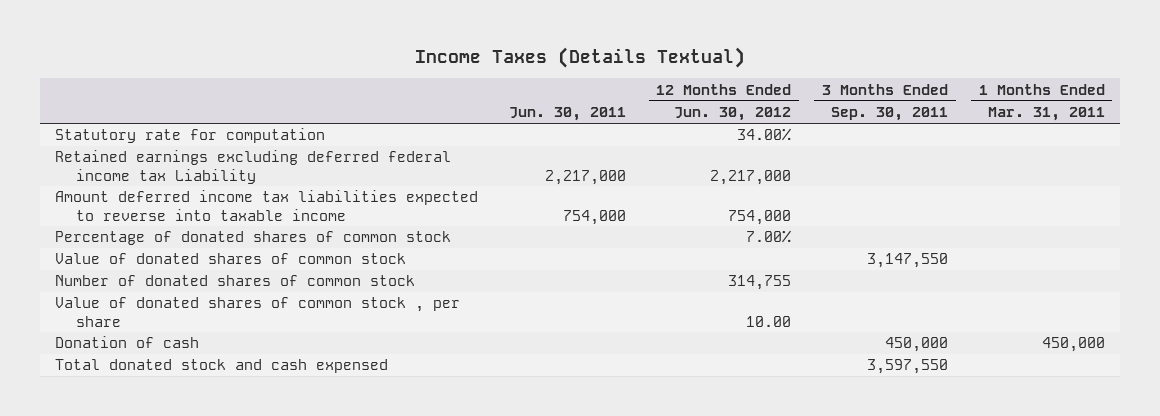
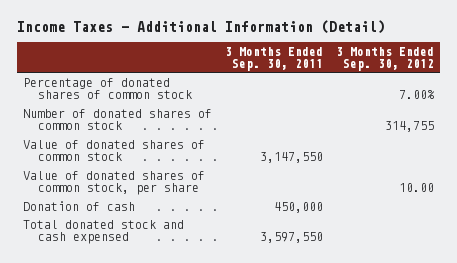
- Income Taxes (Details Textual)
+ Income Taxes - Additional Information (Detail)
- | Jun. 30, 2011 | 12 Months Ended Jun. 30, 2012 | 3 Months Ended Sep. 30, 2011 | 1 Months Ended Mar. 31, 2011
+ | 3 Months Ended Sep. 30, 2011 | 3 Months Ended Sep. 30, 2012
- Statutory rate for computation | | 34.00% | |
- Retained earnings excluding deferred federal income tax Liability | 2,217,000 | 2,217,000 | |
- Amount deferred income tax liabilities expected to reverse into taxable income | 754,000 | 754,000 | |
- Value of donated shares of common stock , per share | | 10.00 | |
moved down: Value of donated shares of common stock | 3,147,550 |
+ Value of donated shares of common stock, per share | | 10.00

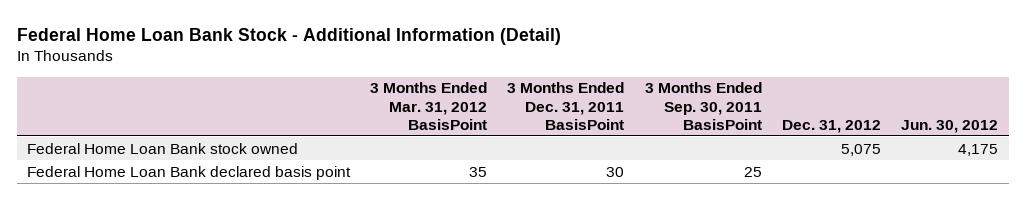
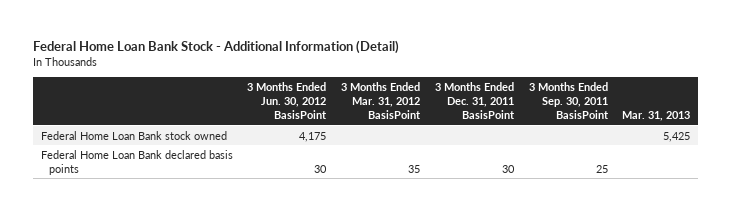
- | 3 Months Ended Mar. 31, 2012 BasisPoint | 3 Months Ended Dec. 31, 2011 BasisPoint | 3 Months Ended Sep. 30, 2011 BasisPoint | Dec. 31, 2012 | Jun. 30, 2012
+ | 3 Months Ended Jun. 30, 2012 BasisPoint | 3 Months Ended Mar. 31, 2012 BasisPoint | 3 Months Ended Dec. 31, 2011 BasisPoint | 3 Months Ended Sep. 30, 2011 BasisPoint | Mar. 31, 2013
- Federal Home Loan Bank declared basis point | 35 | 30 | 25 | |
+ Federal Home Loan Bank declared basis points | 30 | 35 | 30 | 25 |

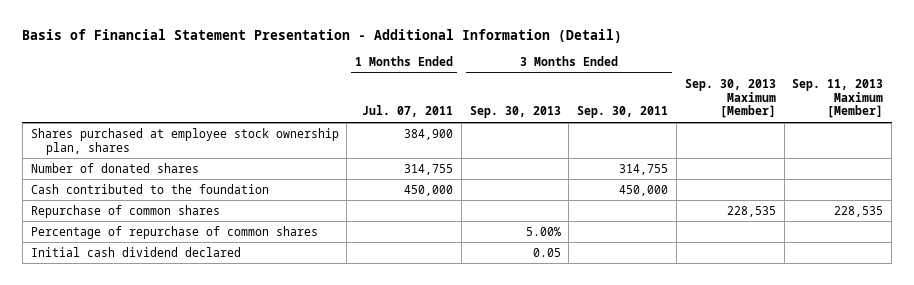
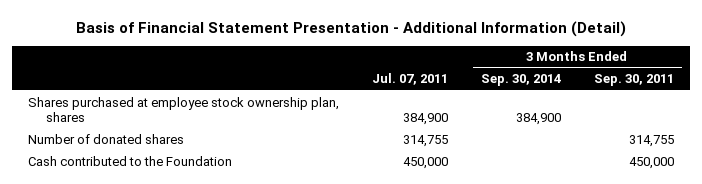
- | 1 Months Ended Jul. 07, 2011 | 3 Months Ended Sep. 30, 2013 | 3 Months Ended Sep. 30, 2011 | Sep. 30, 2013 Maximum [Member] | Sep. 11, 2013 Maximum [Member]
+ | Jul. 07, 2011 | 3 Months Ended Sep. 30, 2014 | 3 Months Ended Sep. 30, 2011
- Cash contributed to the foundation | 450,000 | | 450,000 | |
- Repurchase of common shares | | | | 228,535 | 228,535
- Percentage of repurchase of common shares | | 5.00% | | |
- Initial cash dividend declared | | 0.05 | | |
+ Cash contributed to the Foundation | 450,000 | | 450,000

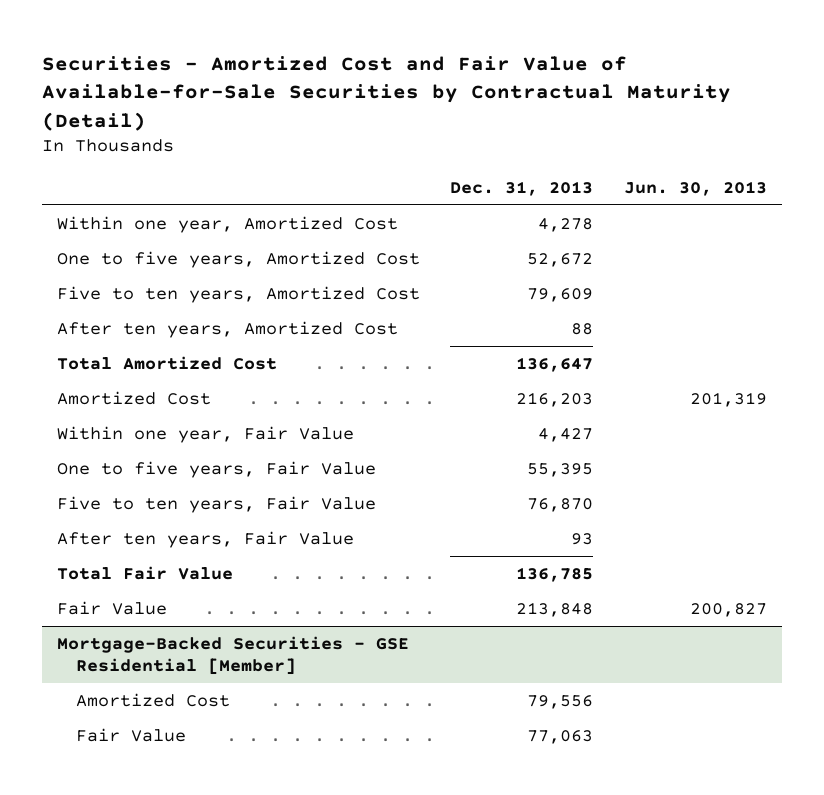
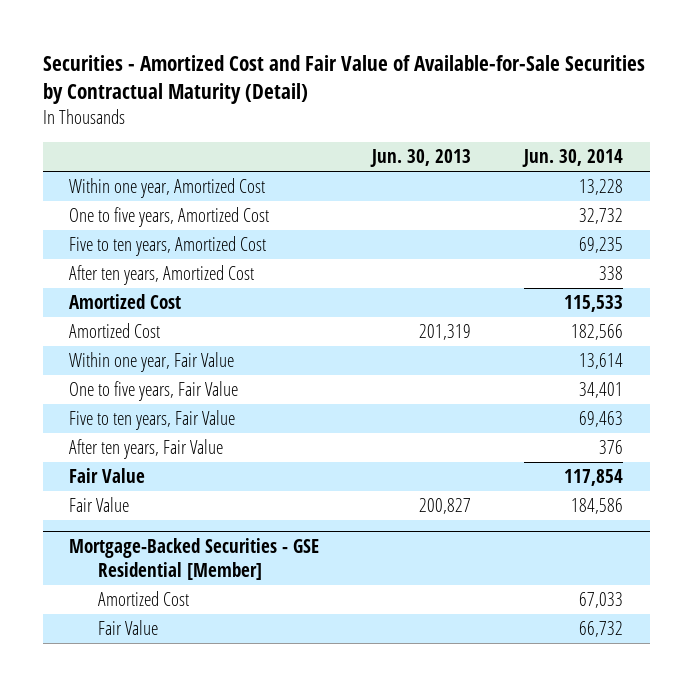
- | Dec. 31, 2013 | Jun. 30, 2013
+ | Jun. 30, 2013 | Jun. 30, 2014
- Total Amortized Cost | 136,647 |
+ Amortized Cost | | 115,533
- Total Fair Value | 136,785 |
+ Fair Value | | 117,854

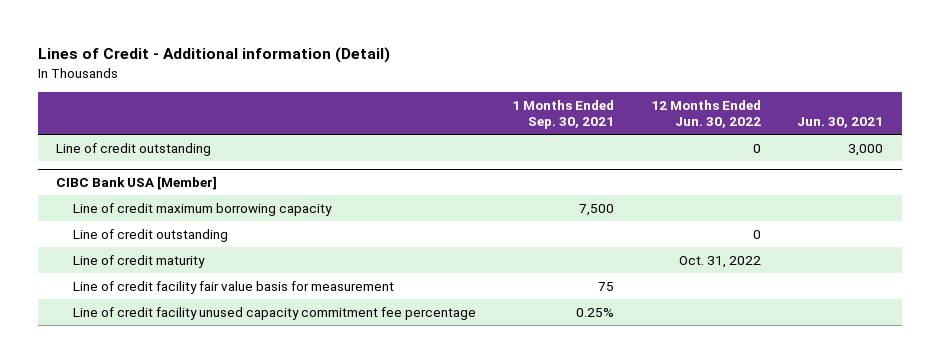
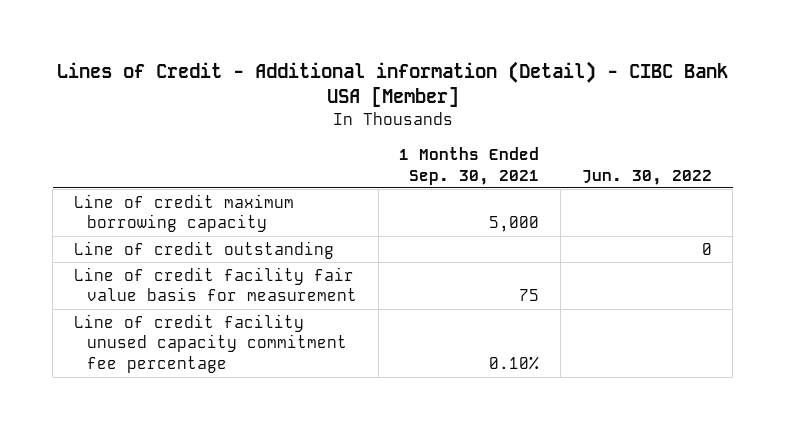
- Lines of Credit - Additional information (Detail)
+ Lines of Credit - Additional information (Detail) - CIBC Bank USA [Member]
- | 1 Months Ended Sep. 30, 2021 | 12 Months Ended Jun. 30, 2022 | Jun. 30, 2021
+ | 1 Months Ended Sep. 30, 2021 | Jun. 30, 2022
+ Line of credit maximum borrowing capacity | 5,000 |
- CIBC Bank USA [Member]
- Line of credit maximum borrowing capacity | 7,500 | |
- Line of credit outstanding | | 0 |
- Line of credit maturity | | Oct. 31, 2022 |
- Line of credit facility fair value basis for measurement | 75 | |
- Line of credit facility unused capacity commitment fee percentage | 0.25% | |
+ Line of credit facility fair value basis for measurement | 75 |
+ Line of credit facility unused capacity commitment fee percentage | 0.10% |

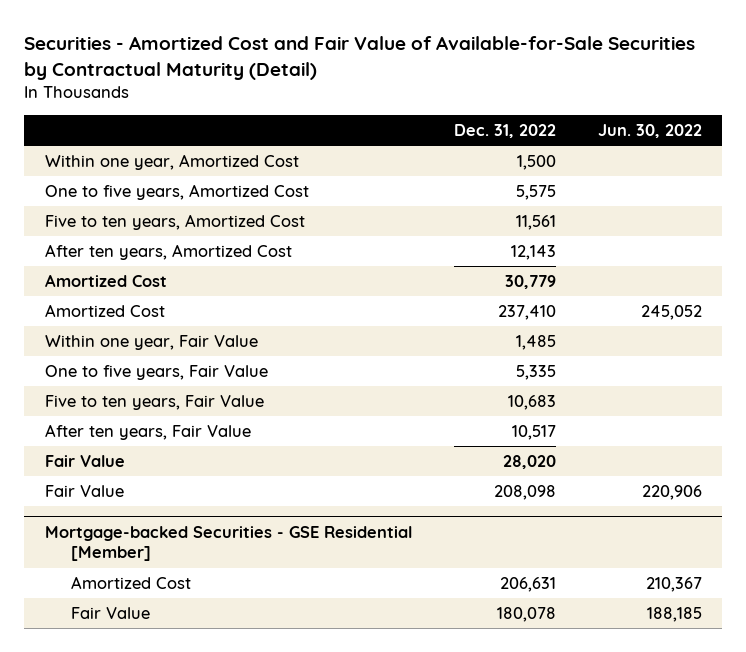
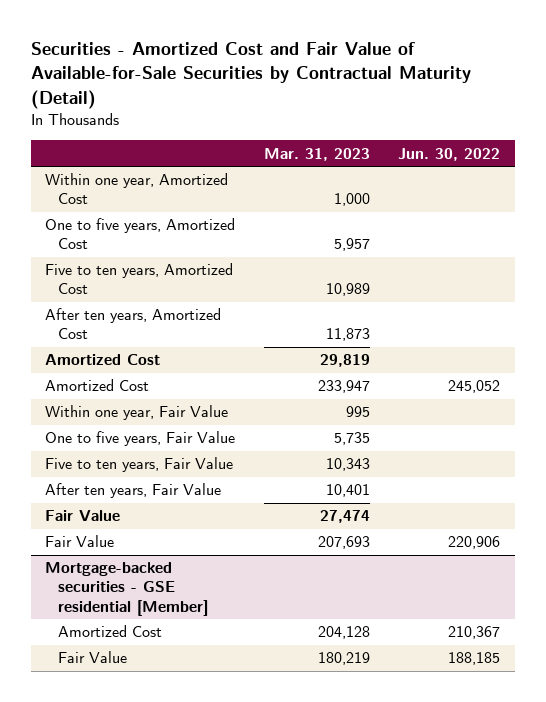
- | Dec. 31, 2022 | Jun. 30, 2022
+ | Mar. 31, 2023 | Jun. 30, 2022
- Mortgage-backed Securities - GSE Residential [Member]
+ Mortgage-backed securities - GSE residential [Member]

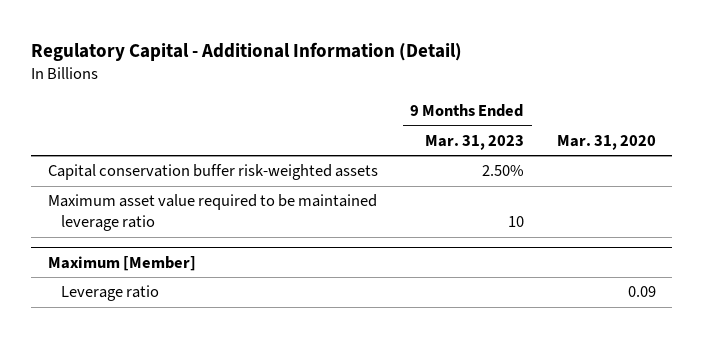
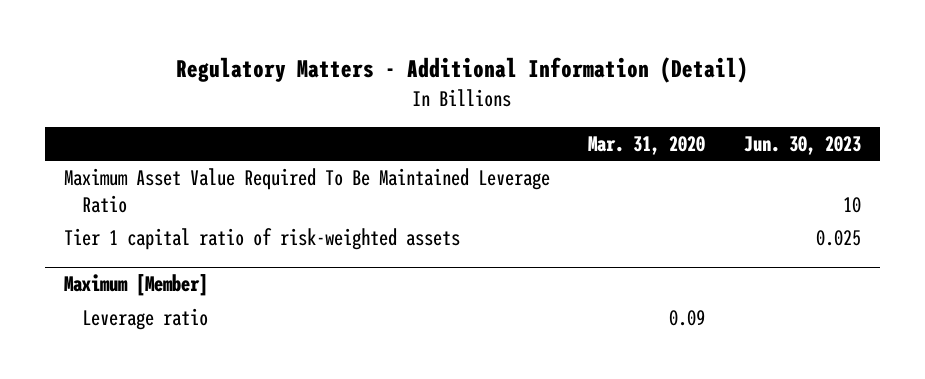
- Regulatory Capital - Additional Information (Detail)
+ Regulatory Matters - Additional Information (Detail)
- | 9 Months Ended Mar. 31, 2023 | Mar. 31, 2020
+ | Mar. 31, 2020 | Jun. 30, 2023
- Capital conservation buffer risk-weighted assets | 2.50% |
- Maximum asset value required to be maintained leverage ratio | 10 |
+ Maximum Asset Value Required To Be Maintained Leverage Ratio | | 10
+ Tier 1 capital ratio of risk-weighted assets | | 0.025

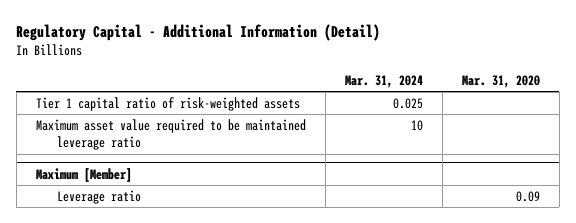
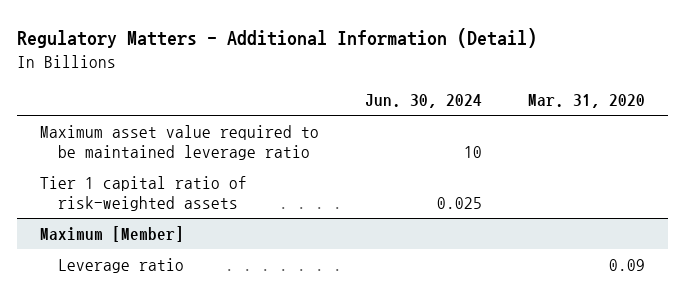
- Regulatory Capital - Additional Information (Detail)
+ Regulatory Matters - Additional Information (Detail)
- | Mar. 31, 2024 | Mar. 31, 2020
+ | Jun. 30, 2024 | Mar. 31, 2020
moved down: Tier 1 capital ratio of risk-weighted assets | 0.025 |

